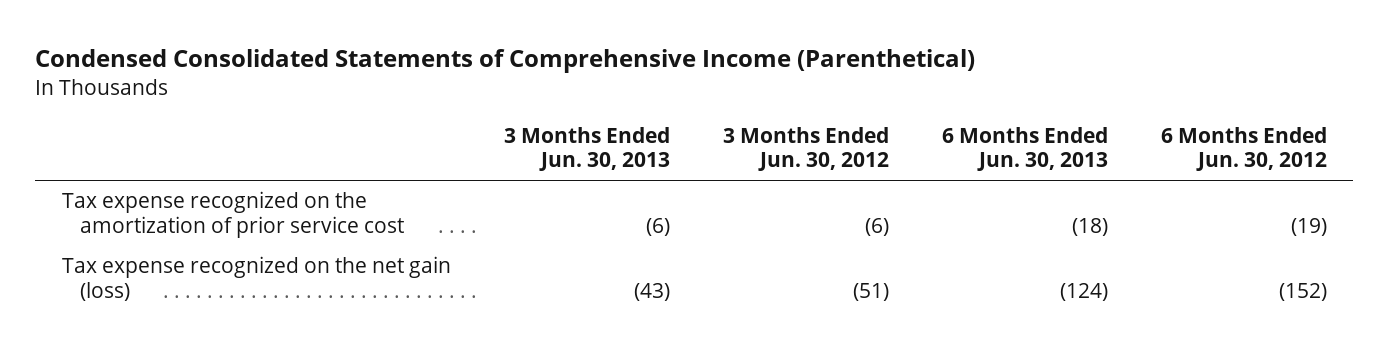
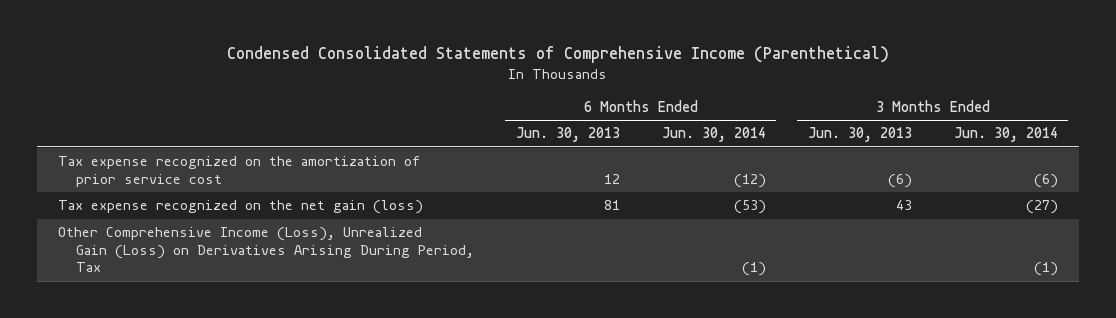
- | 3 Months Ended Jun. 30, 2013 | 3 Months Ended Jun. 30, 2012 | 6 Months Ended Jun. 30, 2013 | 6 Months Ended Jun. 30, 2012
+ | 6 Months Ended Jun. 30, 2013 | 6 Months Ended Jun. 30, 2014 | 3 Months Ended Jun. 30, 2013 | 3 Months Ended Jun. 30, 2014
- Tax expense recognized on the amortization of prior service cost | (6) | (6) | (18) | (19)
- Tax expense recognized on the net gain (loss) | (43) | (51) | (124) | (152)
+ Tax expense recognized on the amortization of prior service cost | 12 | (12) | (6) | (6)
+ Tax expense recognized on the net gain (loss) | 81 | (53) | 43 | (27)
+ Other Comprehensive Income (Loss), Unrealized Gain (Loss) on Derivatives Arising During Period, Tax | | (1) | | (1)

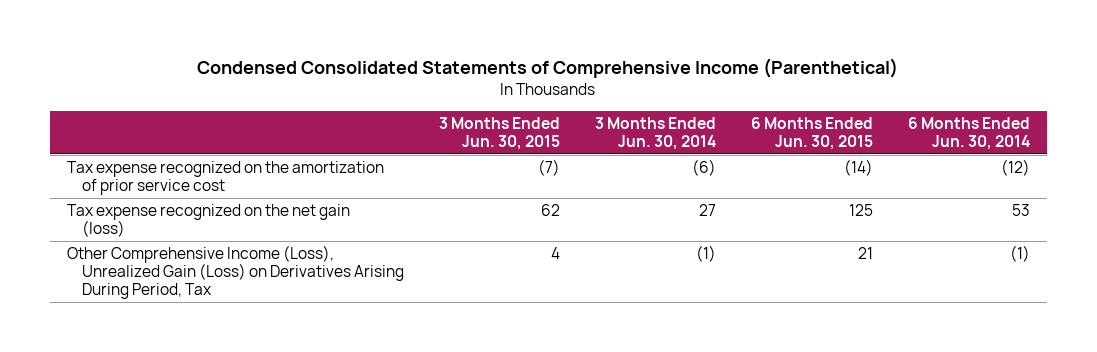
- | 6 Months Ended Jun. 30, 2013 | 6 Months Ended Jun. 30, 2014 | 3 Months Ended Jun. 30, 2013 | 3 Months Ended Jun. 30, 2014
+ | 3 Months Ended Jun. 30, 2015 | 3 Months Ended Jun. 30, 2014 | 6 Months Ended Jun. 30, 2015 | 6 Months Ended Jun. 30, 2014
- Tax expense recognized on the net gain (loss) | 81 | (53) | 43 | (27)
+ Tax expense recognized on the net gain (loss) | 62 | 27 | 125 | 53

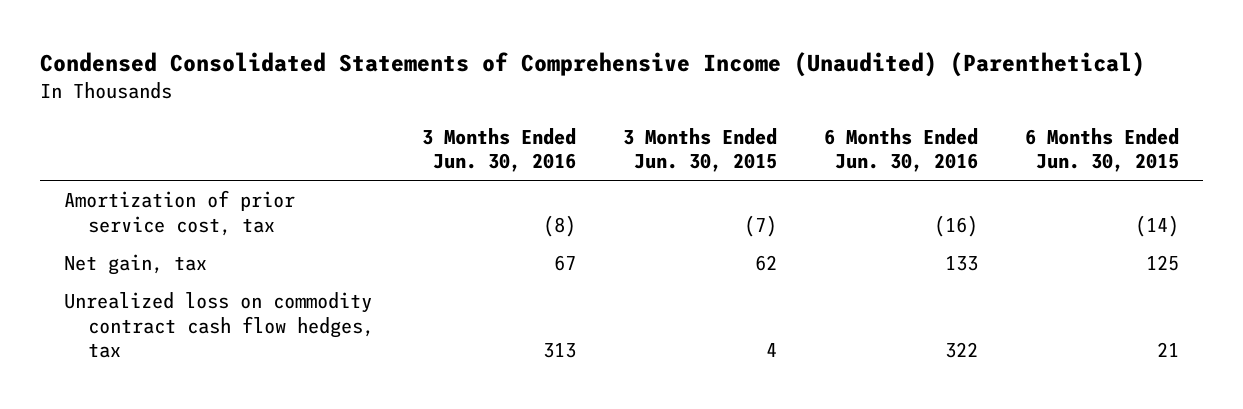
- Condensed Consolidated Statements of Comprehensive Income (Parenthetical)
+ Condensed Consolidated Statements of Comprehensive Income (Unaudited) (Parenthetical)
- | 3 Months Ended Jun. 30, 2015 | 3 Months Ended Jun. 30, 2014 | 6 Months Ended Jun. 30, 2015 | 6 Months Ended Jun. 30, 2014
+ | 3 Months Ended Jun. 30, 2016 | 3 Months Ended Jun. 30, 2015 | 6 Months Ended Jun. 30, 2016 | 6 Months Ended Jun. 30, 2015
- Tax expense recognized on the amortization of prior service cost | (7) | (6) | (14) | (12)
- Tax expense recognized on the net gain (loss) | 62 | 27 | 125 | 53
- Other Comprehensive Income (Loss), Unrealized Gain (Loss) on Derivatives Arising During Period, Tax | 4 | (1) | 21 | (1)
+ Amortization of prior service cost, tax | (8) | (7) | (16) | (14)
+ Net gain, tax | 67 | 62 | 133 | 125
+ Unrealized loss on commodity contract cash flow hedges, tax | 313 | 4 | 322 | 21

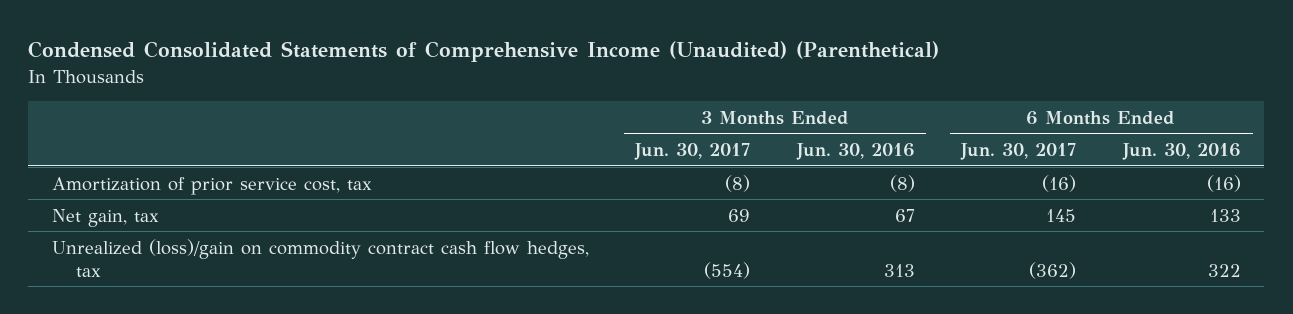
- | 3 Months Ended Jun. 30, 2016 | 3 Months Ended Jun. 30, 2015 | 6 Months Ended Jun. 30, 2016 | 6 Months Ended Jun. 30, 2015
+ | 3 Months Ended Jun. 30, 2017 | 3 Months Ended Jun. 30, 2016 | 6 Months Ended Jun. 30, 2017 | 6 Months Ended Jun. 30, 2016
- Unrealized loss on commodity contract cash flow hedges, tax | 313 | 4 | 322 | 21
+ Unrealized (loss)/gain on commodity contract cash flow hedges, tax | (554) | 313 | (362) | 322

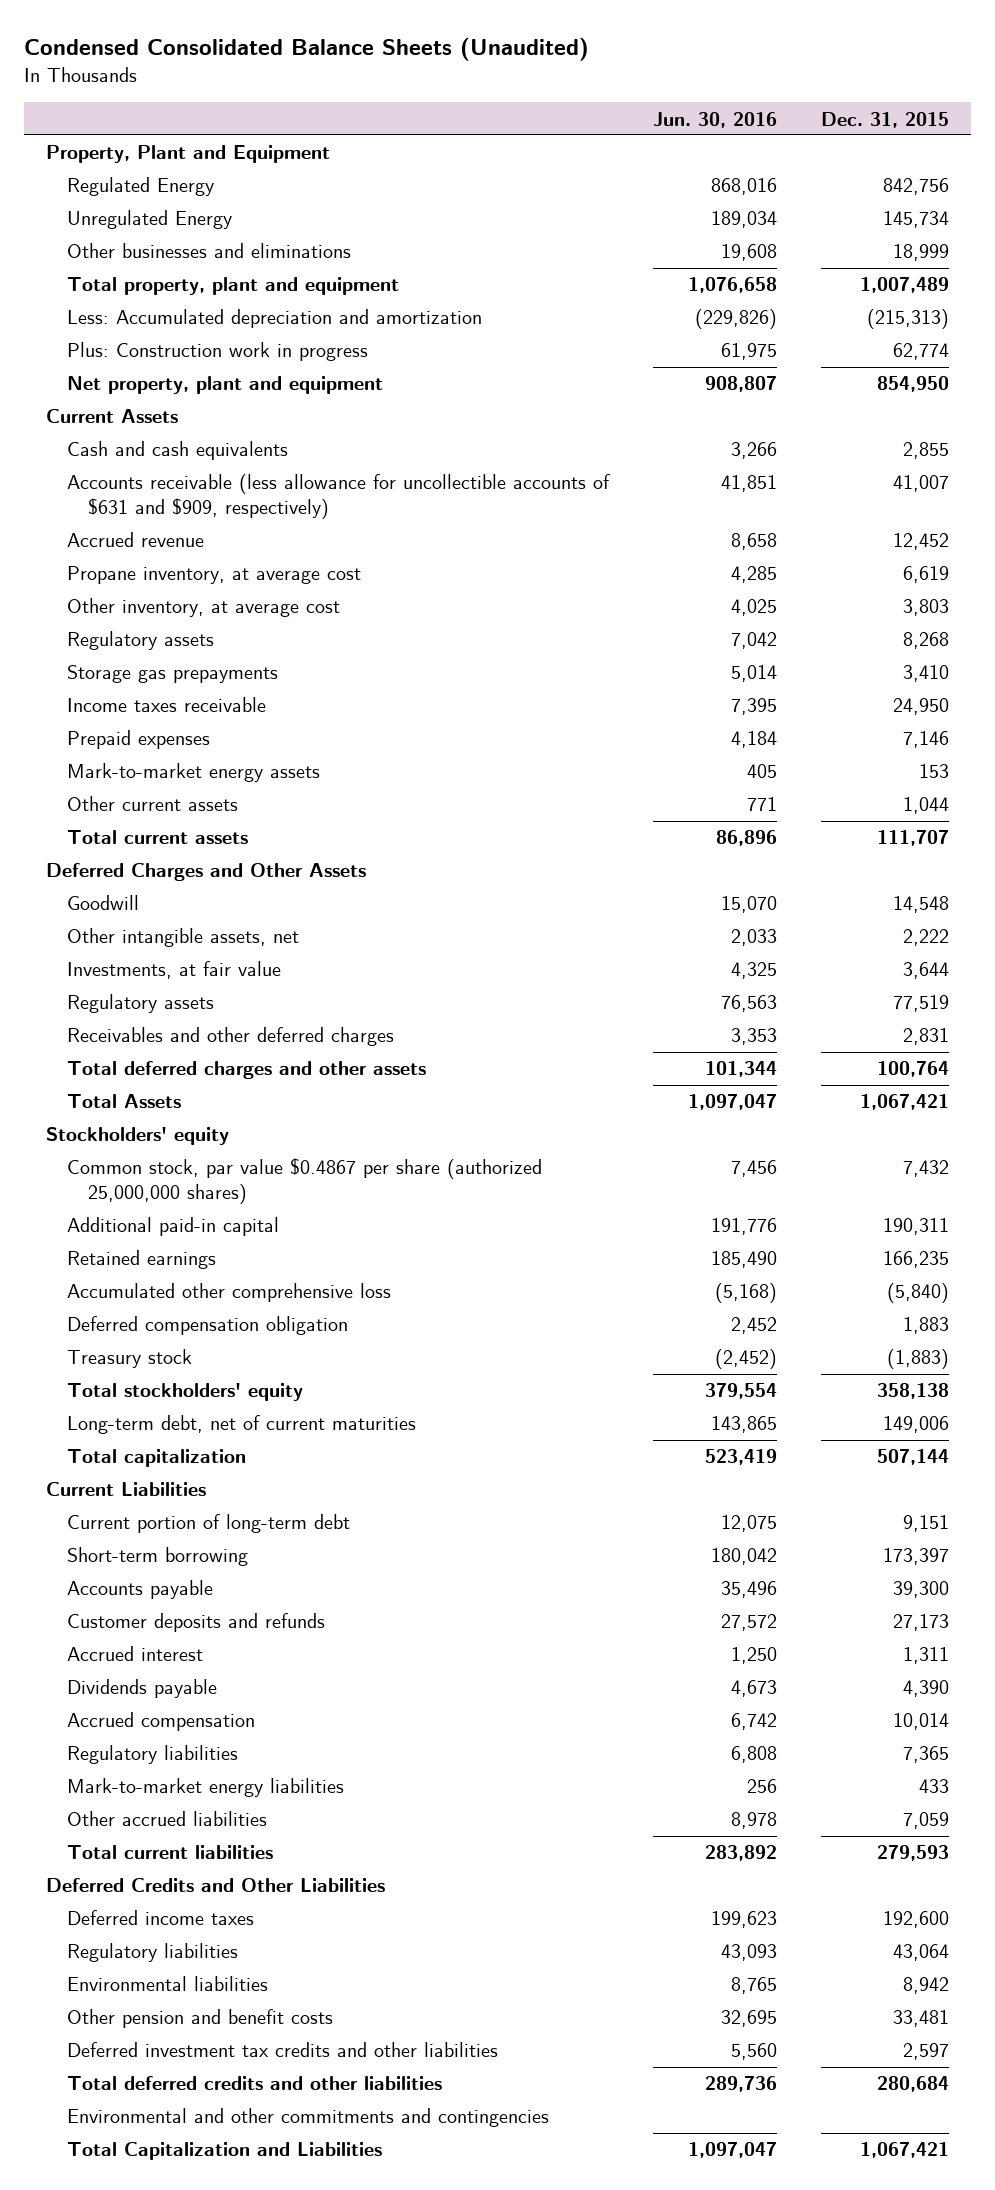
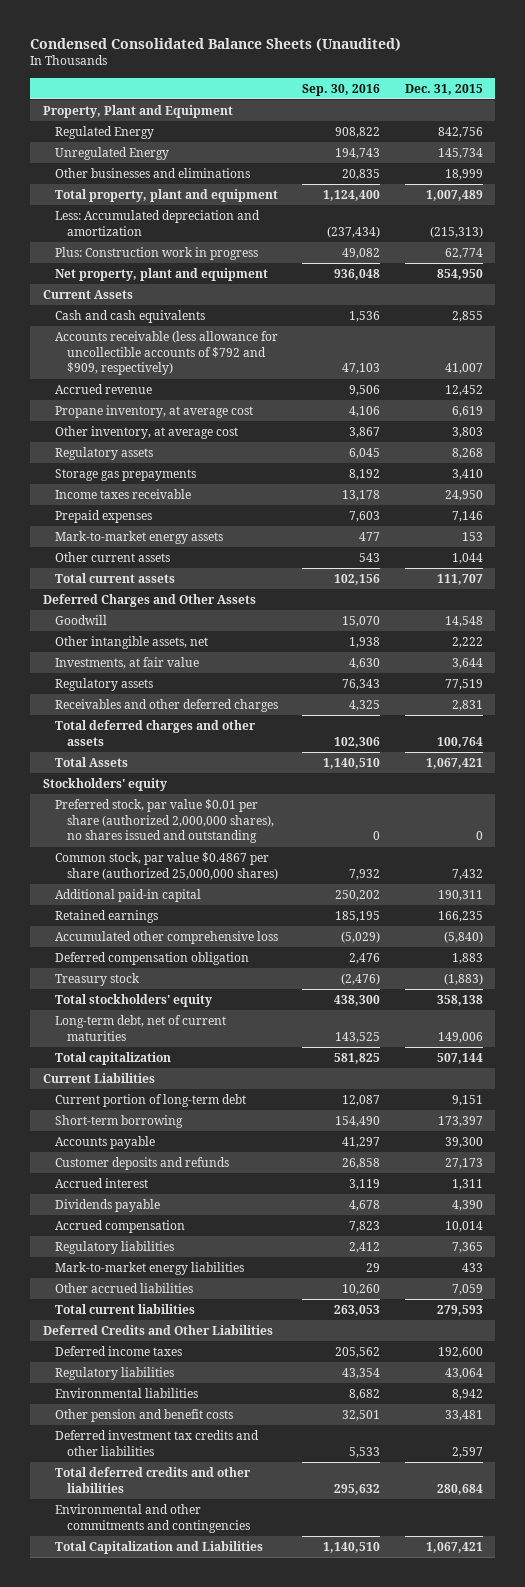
- | Jun. 30, 2016 | Dec. 31, 2015
+ | Sep. 30, 2016 | Dec. 31, 2015
- Accounts receivable (less allowance for uncollectible accounts of $631 and $909, respectively) | 41,851 | 41,007
+ Accounts receivable (less allowance for uncollectible accounts of $792 and $909, respectively) | 47,103 | 41,007
+ Preferred stock, par value $0.01 per share (authorized 2,000,000 shares), no shares issued and outstanding | 0 | 0

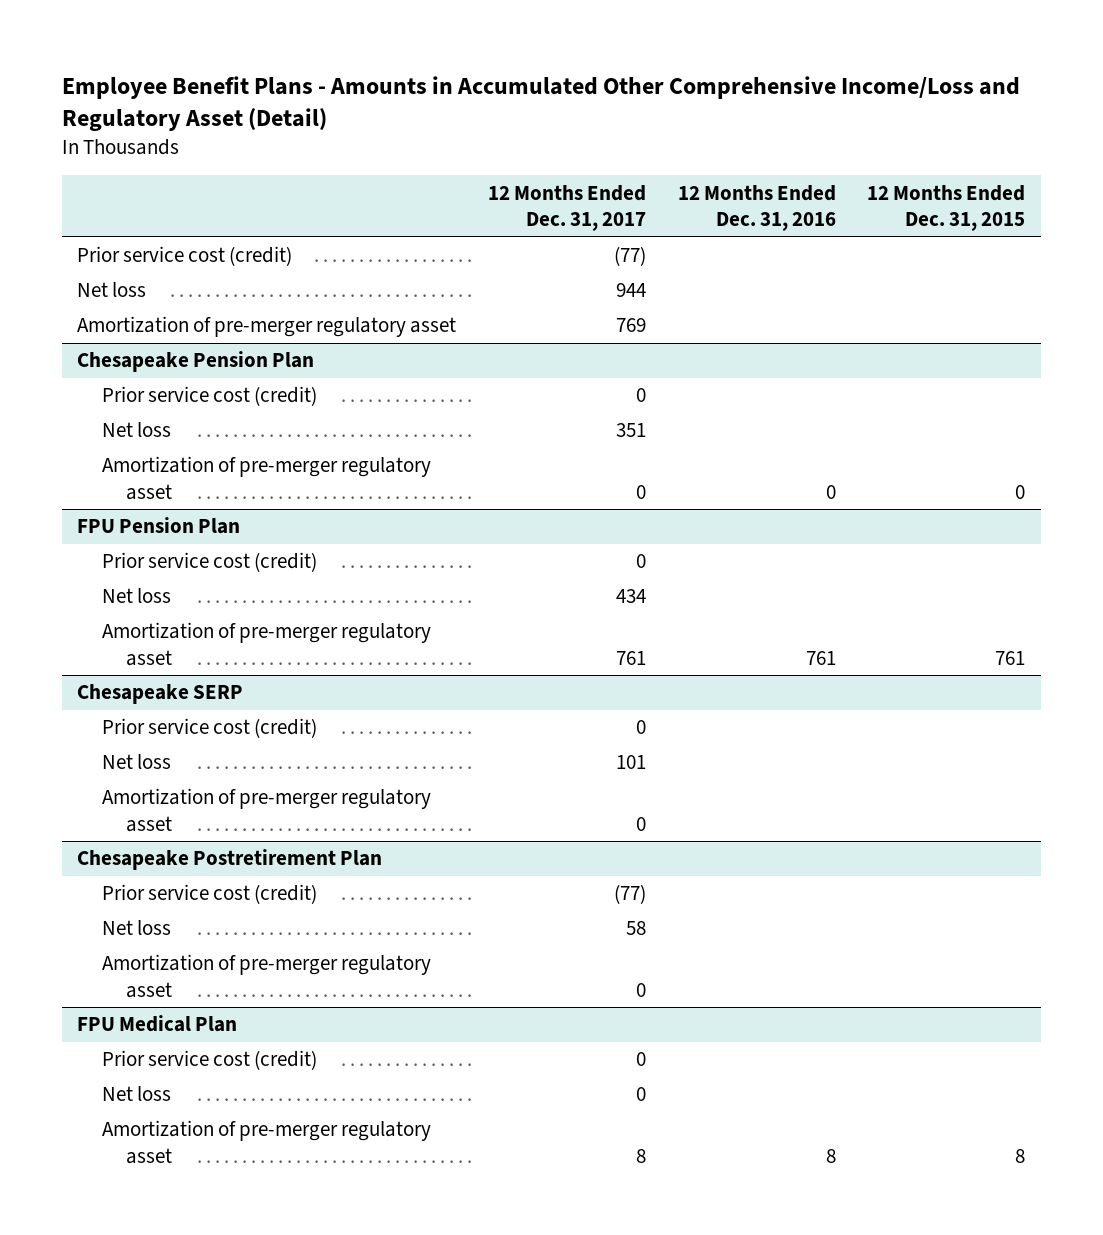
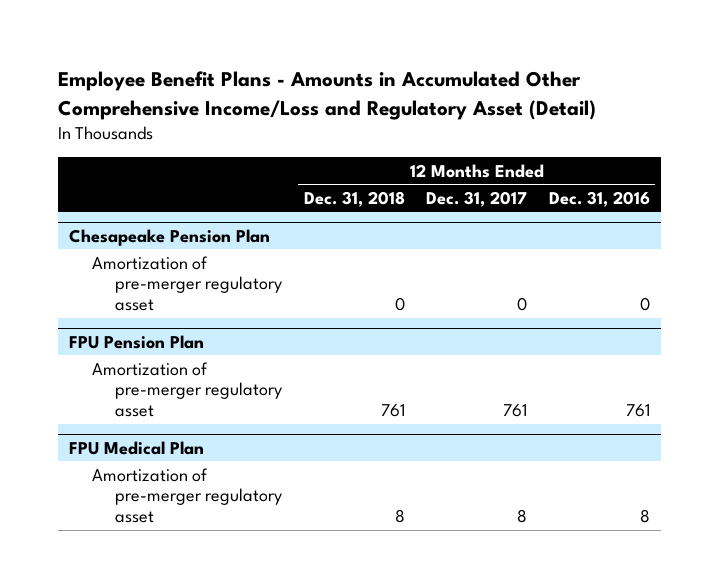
- | 12 Months Ended Dec. 31, 2017 | 12 Months Ended Dec. 31, 2016 | 12 Months Ended Dec. 31, 2015
+ | 12 Months Ended Dec. 31, 2018 | 12 Months Ended Dec. 31, 2017 | 12 Months Ended Dec. 31, 2016
- Prior service cost (credit) | (77) | |
- Net loss | 944 | |
- Amortization of pre-merger regulatory asset | 769 | |
@ Chesapeake Pension Plan
- Prior service cost (credit) | 0 | |
- Net loss | 351 | |
@ FPU Pension Plan
- Prior service cost (credit) | 0 | |
- Net loss | 434 | |
- Chesapeake SERP
- Prior service cost (credit) | 0 | |
- Net loss | 101 | |
- Amortization of pre-merger regulatory asset | 0 | |
- Chesapeake Postretirement Plan
- Prior service cost (credit) | (77) | |
- Net loss | 58 | |
- Amortization of pre-merger regulatory asset | 0 | |
@ FPU Medical Plan
- Prior service cost (credit) | 0 | |
- Net loss | 0 | |

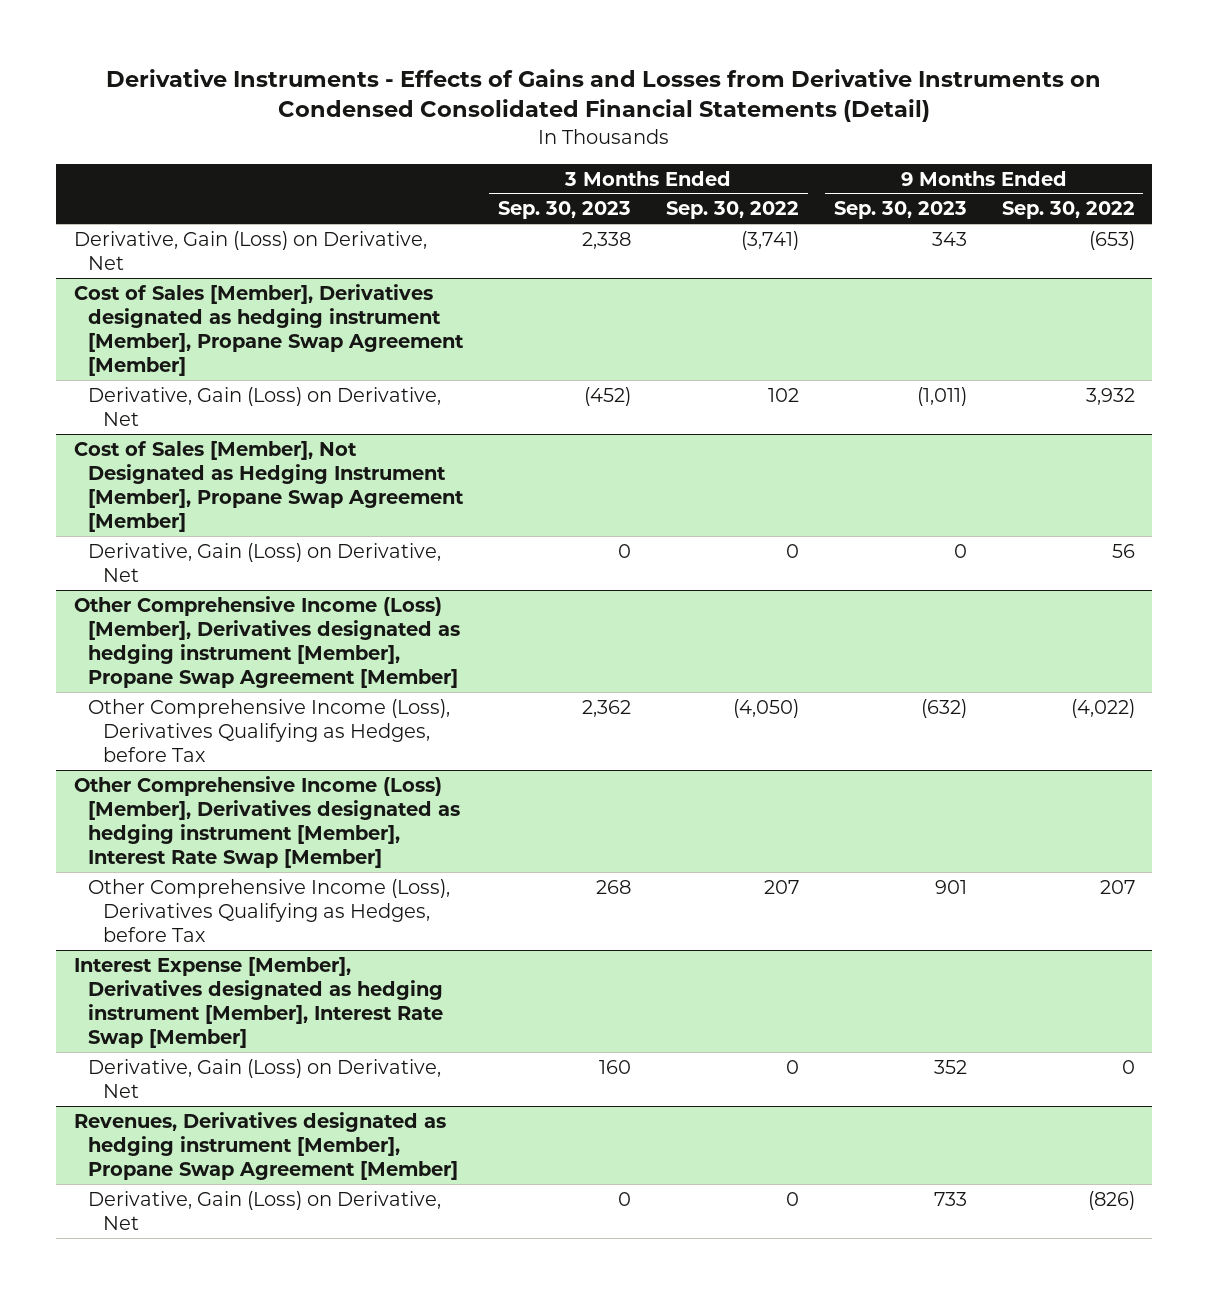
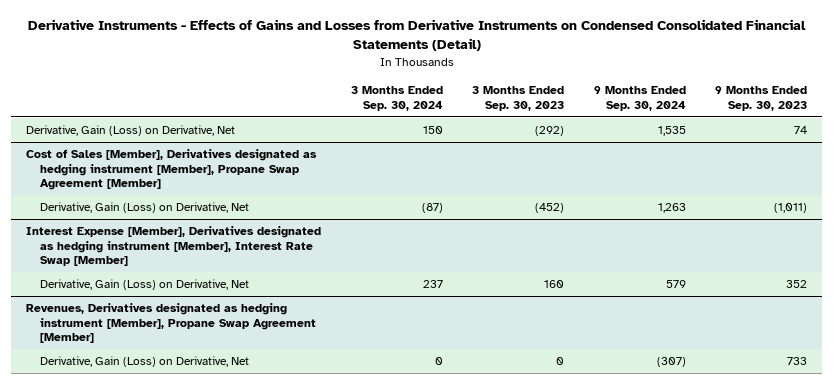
- | 3 Months Ended Sep. 30, 2023 | 3 Months Ended Sep. 30, 2022 | 9 Months Ended Sep. 30, 2023 | 9 Months Ended Sep. 30, 2022
+ | 3 Months Ended Sep. 30, 2024 | 3 Months Ended Sep. 30, 2023 | 9 Months Ended Sep. 30, 2024 | 9 Months Ended Sep. 30, 2023
- Derivative, Gain (Loss) on Derivative, Net | 2,338 | (3,741) | 343 | (653)
+ Derivative, Gain (Loss) on Derivative, Net | 150 | (292) | 1,535 | 74
- Cost of Sales [Member], Not Designated as Hedging Instrument [Member], Propane Swap Agreement [Member]
- Derivative, Gain (Loss) on Derivative, Net | 0 | 0 | 0 | 56
- Other Comprehensive Income (Loss) [Member], Derivatives designated as hedging instrument [Member], Propane Swap Agreement [Member]
- Other Comprehensive Income (Loss), Derivatives Qualifying as Hedges, before Tax | 2,362 | (4,050) | (632) | (4,022)
- Other Comprehensive Income (Loss) [Member], Derivatives designated as hedging instrument [Member], Interest Rate Swap [Member]
- Other Comprehensive Income (Loss), Derivatives Qualifying as Hedges, before Tax | 268 | 207 | 901 | 207

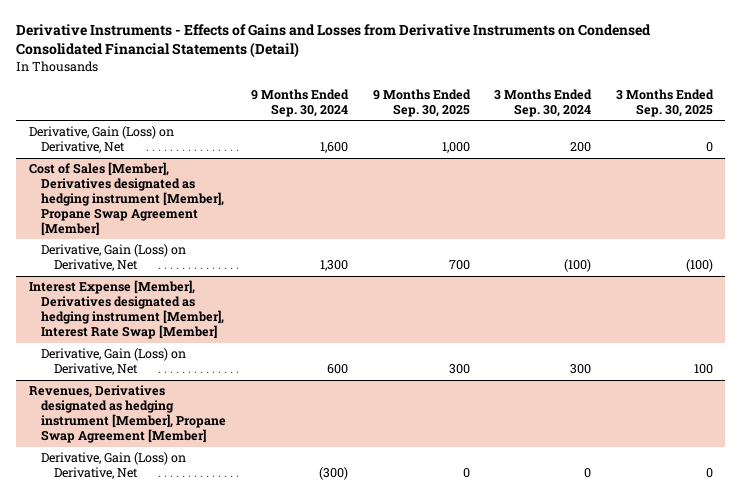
- | 3 Months Ended Sep. 30, 2024 | 3 Months Ended Sep. 30, 2023 | 9 Months Ended Sep. 30, 2024 | 9 Months Ended Sep. 30, 2023
+ | 9 Months Ended Sep. 30, 2024 | 9 Months Ended Sep. 30, 2025 | 3 Months Ended Sep. 30, 2024 | 3 Months Ended Sep. 30, 2025
- Derivative, Gain (Loss) on Derivative, Net | 150 | (292) | 1,535 | 74
+ Derivative, Gain (Loss) on Derivative, Net | 1,600 | 1,000 | 200 | 0
@ Cost of Sales [Member], Derivatives designated as hedging instrument [Member], Propane Swap Agreement [Member]
- Derivative, Gain (Loss) on Derivative, Net | (87) | (452) | 1,263 | (1,011)
+ Derivative, Gain (Loss) on Derivative, Net | 1,300 | 700 | (100) | (100)
@ Interest Expense [Member], Derivatives designated as hedging instrument [Member], Interest Rate Swap [Member]
- Derivative, Gain (Loss) on Derivative, Net | 237 | 160 | 579 | 352
+ Derivative, Gain (Loss) on Derivative, Net | 600 | 300 | 300 | 100
@ Revenues, Derivatives designated as hedging instrument [Member], Propane Swap Agreement [Member]
- Derivative, Gain (Loss) on Derivative, Net | 0 | 0 | (307) | 733
+ Derivative, Gain (Loss) on Derivative, Net | (300) | 0 | 0 | 0

